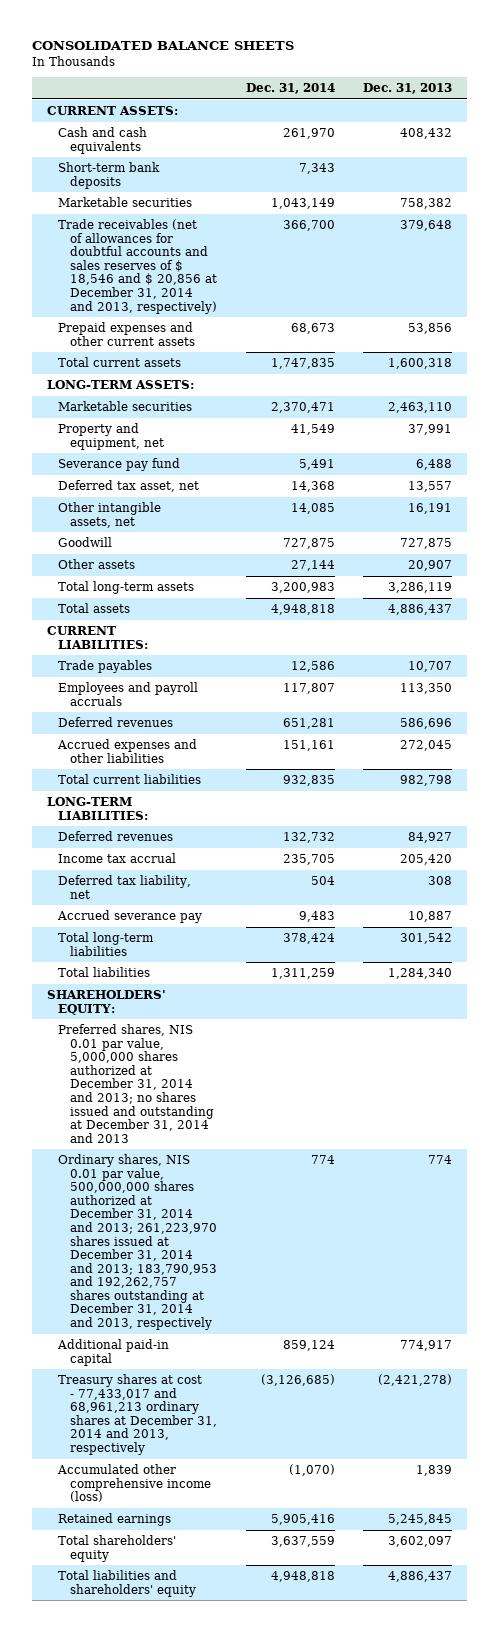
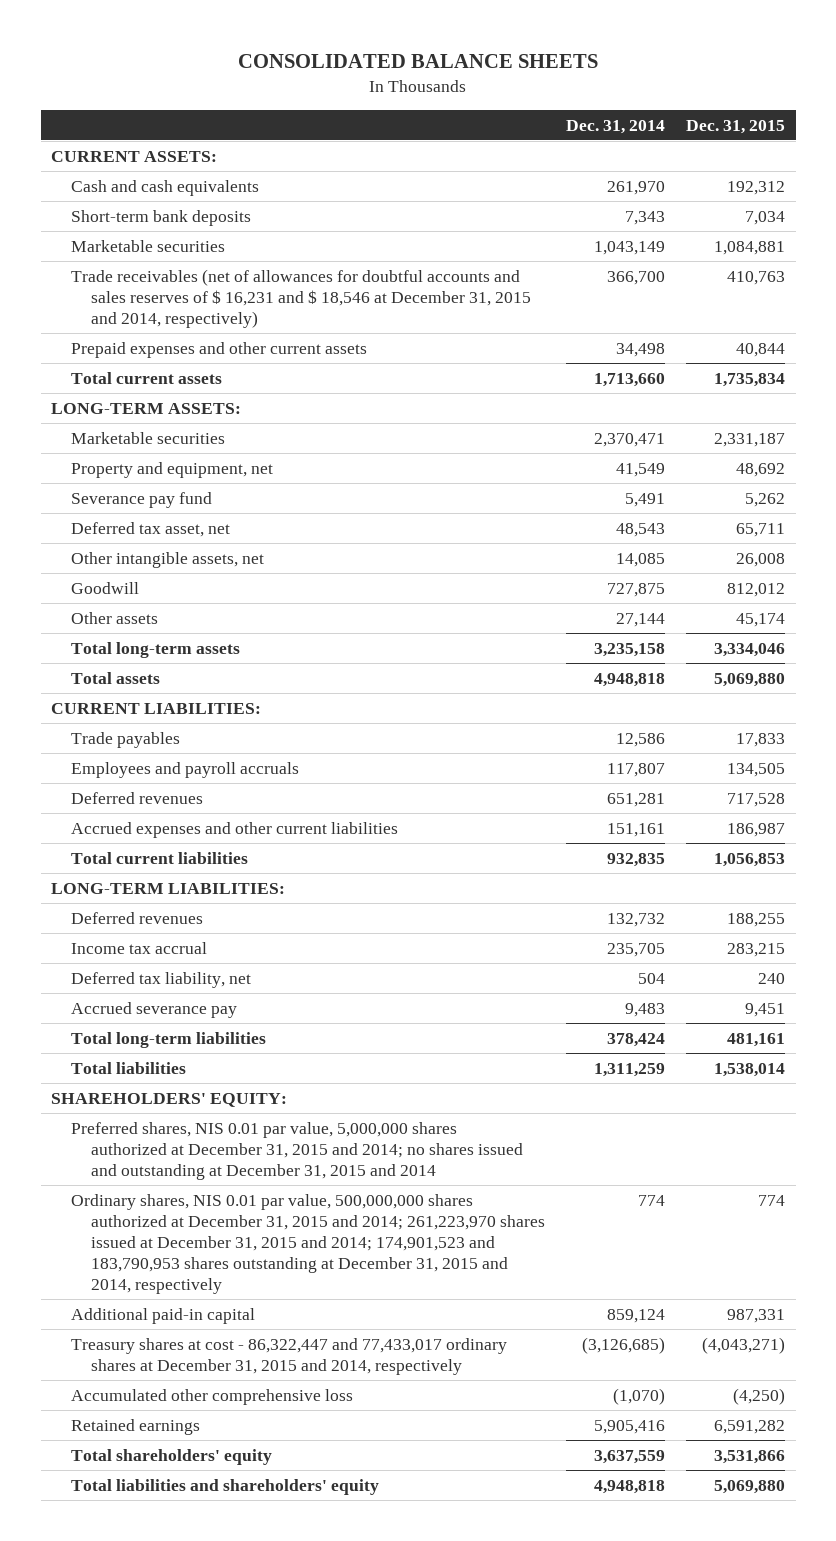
- | Dec. 31, 2014 | Dec. 31, 2013
+ | Dec. 31, 2014 | Dec. 31, 2015
- Trade receivables (net of allowances for doubtful accounts and sales reserves of $ 18,546 and $ 20,856 at December 31, 2014 and 2013, respectively) | 366,700 | 379,648
- Prepaid expenses and other current assets | 68,673 | 53,856
- Total current assets | 1,747,835 | 1,600,318
+ Trade receivables (net of allowances for doubtful accounts and sales reserves of $ 16,231 and $ 18,546 at December 31, 2015 and 2014, respectively) | 366,700 | 410,763
+ Prepaid expenses and other current assets | 34,498 | 40,844
+ Total current assets | 1,713,660 | 1,735,834
- Deferred tax asset, net | 14,368 | 13,557
+ Deferred tax asset, net | 48,543 | 65,711
- Total long-term assets | 3,200,983 | 3,286,119
+ Total long-term assets | 3,235,158 | 3,334,046
- Accrued expenses and other liabilities | 151,161 | 272,045
+ Accrued expenses and other current liabilities | 151,161 | 186,987
- Preferred shares, NIS 0.01 par value, 5,000,000 shares authorized at December 31, 2014 and 2013; no shares issued and outstanding at December 31, 2014 and 2013
- Ordinary shares, NIS 0.01 par value, 500,000,000 shares authorized at December 31, 2014 and 2013; 261,223,970 shares issued at December 31, 2014 and 2013; 183,790,953 and 192,262,757 shares outstanding at December 31, 2014 and 2013, respectively | 774 | 774
+ Preferred shares, NIS 0.01 par value, 5,000,000 shares authorized at December 31, 2015 and 2014; no shares issued and outstanding at December 31, 2015 and 2014
+ Ordinary shares, NIS 0.01 par value, 500,000,000 shares authorized at December 31, 2015 and 2014; 261,223,970 shares issued at December 31, 2015 and 2014; 174,901,523 and 183,790,953 shares outstanding at December 31, 2015 and 2014, respectively | 774 | 774
- Treasury shares at cost - 77,433,017 and 68,961,213 ordinary shares at December 31, 2014 and 2013, respectively | (3,126,685) | (2,421,278)
- Accumulated other comprehensive income (loss) | (1,070) | 1,839
+ Treasury shares at cost - 86,322,447 and 77,433,017 ordinary shares at December 31, 2015 and 2014, respectively | (3,126,685) | (4,043,271)
+ Accumulated other comprehensive loss | (1,070) | (4,250)

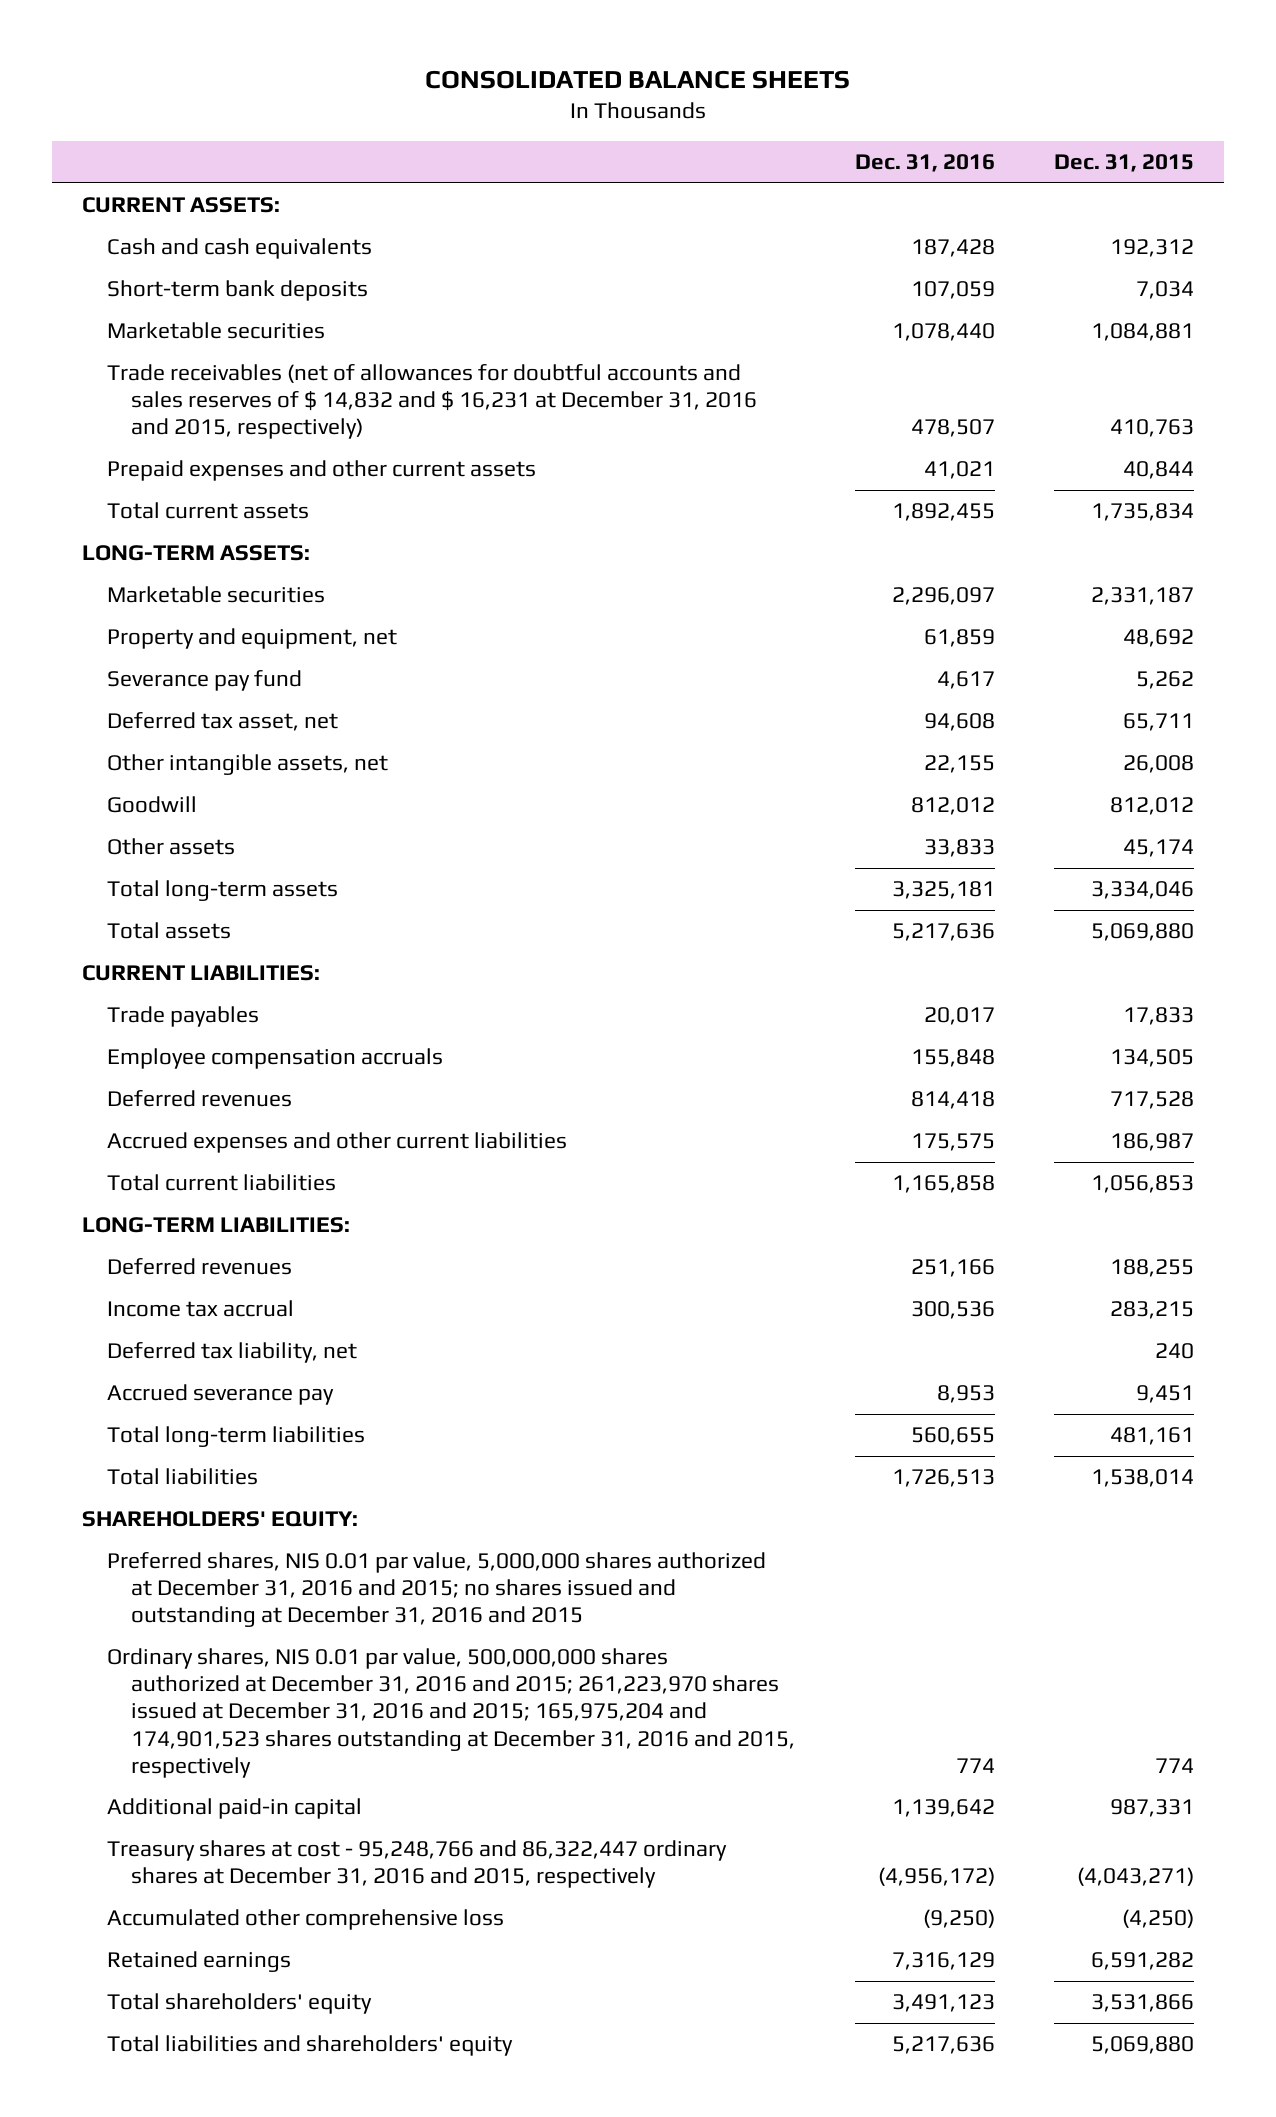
- | Dec. 31, 2014 | Dec. 31, 2015
+ | Dec. 31, 2016 | Dec. 31, 2015
- Trade receivables (net of allowances for doubtful accounts and sales reserves of $ 16,231 and $ 18,546 at December 31, 2015 and 2014, respectively) | 366,700 | 410,763
+ Trade receivables (net of allowances for doubtful accounts and sales reserves of $ 14,832 and $ 16,231 at December 31, 2016 and 2015, respectively) | 478,507 | 410,763
- Employees and payroll accruals | 117,807 | 134,505
+ Employee compensation accruals | 155,848 | 134,505
- Preferred shares, NIS 0.01 par value, 5,000,000 shares authorized at December 31, 2015 and 2014; no shares issued and outstanding at December 31, 2015 and 2014
- Ordinary shares, NIS 0.01 par value, 500,000,000 shares authorized at December 31, 2015 and 2014; 261,223,970 shares issued at December 31, 2015 and 2014; 174,901,523 and 183,790,953 shares outstanding at December 31, 2015 and 2014, respectively | 774 | 774
+ Preferred shares, NIS 0.01 par value, 5,000,000 shares authorized at December 31, 2016 and 2015; no shares issued and outstanding at December 31, 2016 and 2015
+ Ordinary shares, NIS 0.01 par value, 500,000,000 shares authorized at December 31, 2016 and 2015; 261,223,970 shares issued at December 31, 2016 and 2015; 165,975,204 and 174,901,523 shares outstanding at December 31, 2016 and 2015, respectively | 774 | 774
- Treasury shares at cost - 86,322,447 and 77,433,017 ordinary shares at December 31, 2015 and 2014, respectively | (3,126,685) | (4,043,271)
+ Treasury shares at cost - 95,248,766 and 86,322,447 ordinary shares at December 31, 2016 and 2015, respectively | (4,956,172) | (4,043,271)

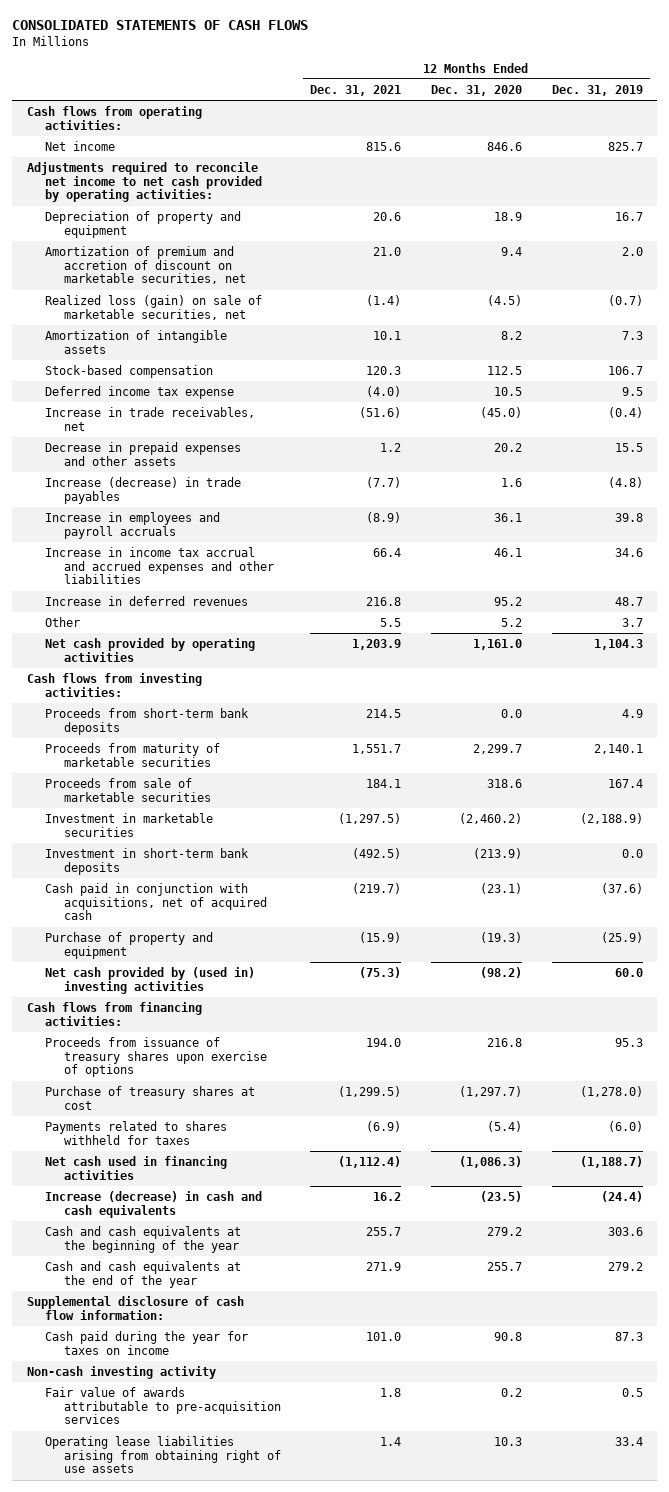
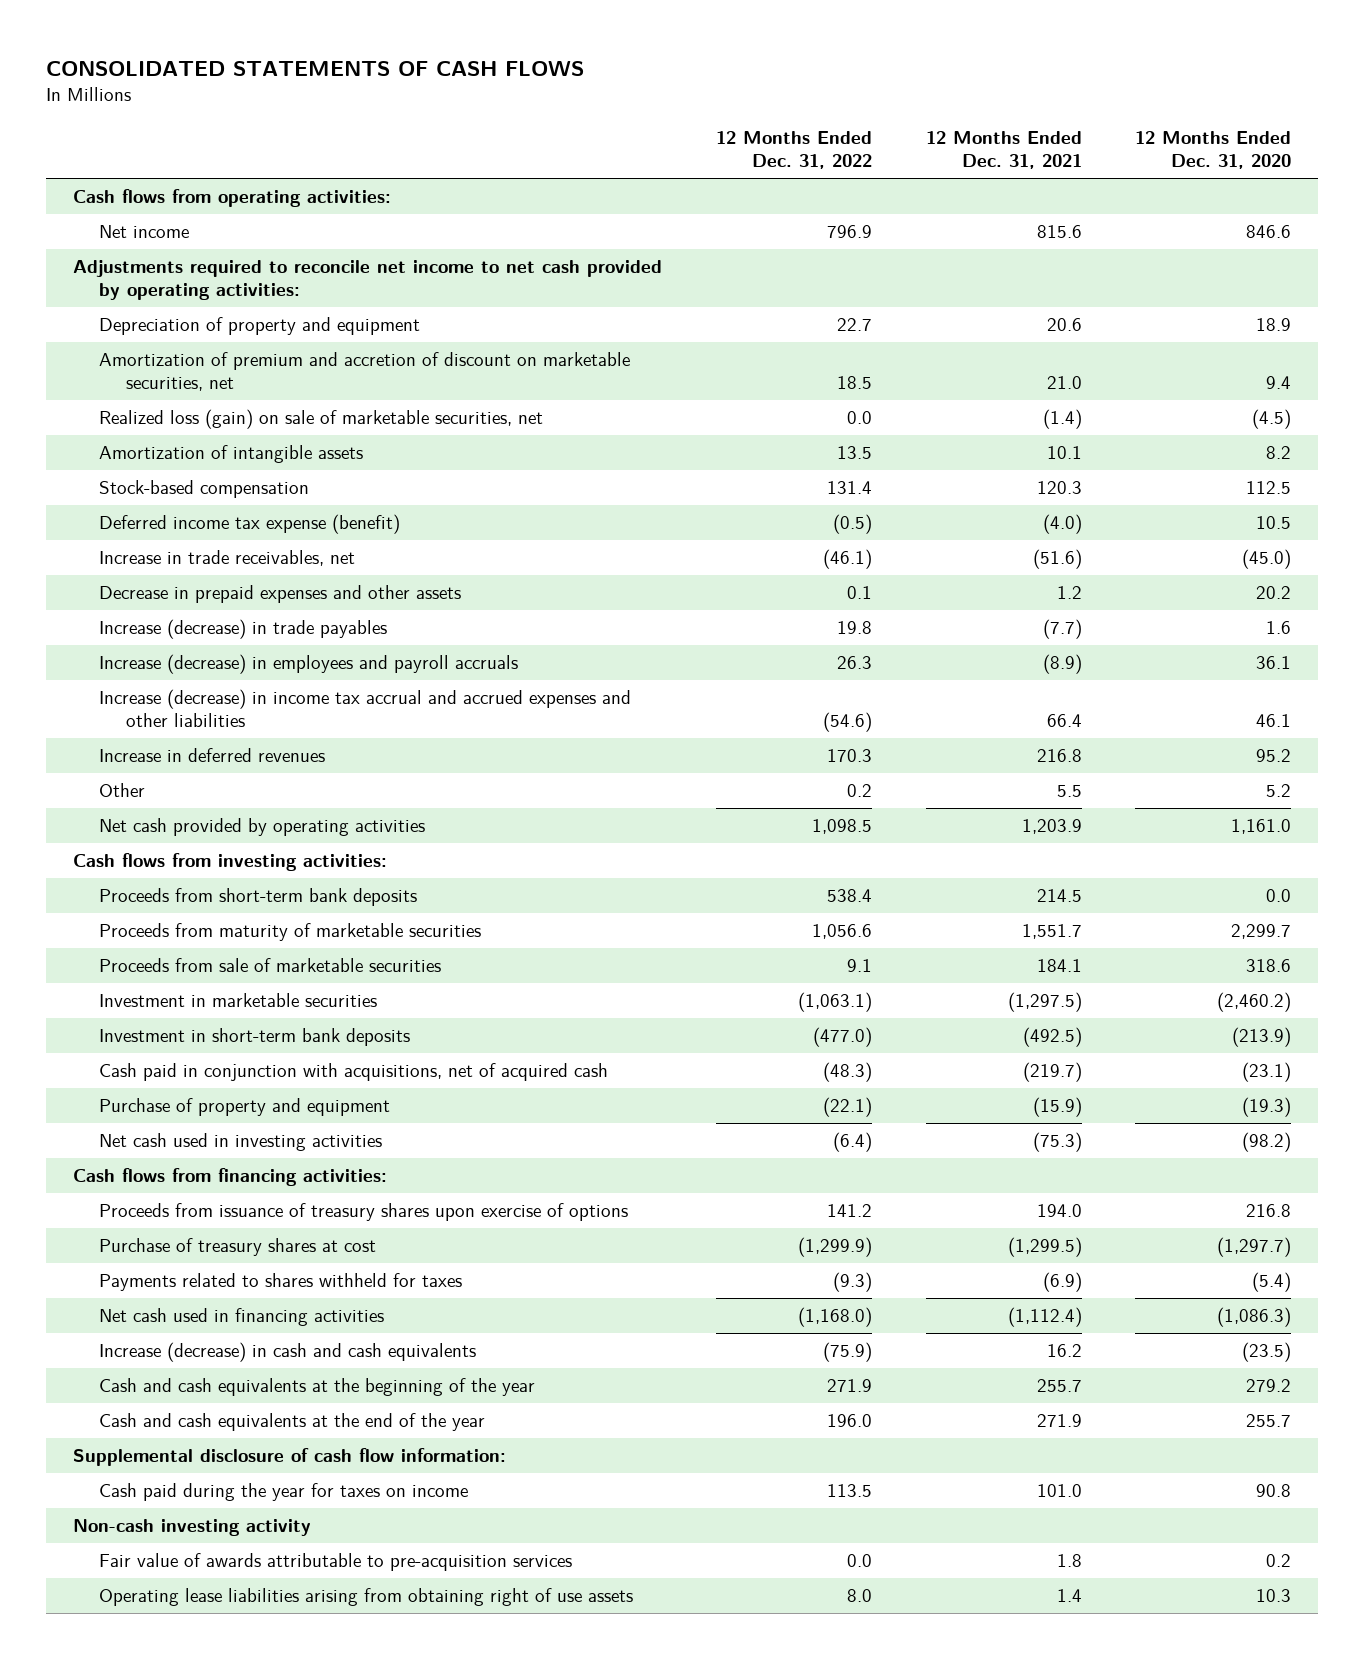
- | 12 Months Ended Dec. 31, 2021 | 12 Months Ended Dec. 31, 2020 | 12 Months Ended Dec. 31, 2019
+ | 12 Months Ended Dec. 31, 2022 | 12 Months Ended Dec. 31, 2021 | 12 Months Ended Dec. 31, 2020
- Deferred income tax expense | (4.0) | 10.5 | 9.5
+ Deferred income tax expense (benefit) | (0.5) | (4.0) | 10.5
- Increase in employees and payroll accruals | (8.9) | 36.1 | 39.8
- Increase in income tax accrual and accrued expenses and other liabilities | 66.4 | 46.1 | 34.6
+ Increase (decrease) in employees and payroll accruals | 26.3 | (8.9) | 36.1
+ Increase (decrease) in income tax accrual and accrued expenses and other liabilities | (54.6) | 66.4 | 46.1
- Net cash provided by (used in) investing activities | (75.3) | (98.2) | 60.0
+ Net cash used in investing activities | (6.4) | (75.3) | (98.2)

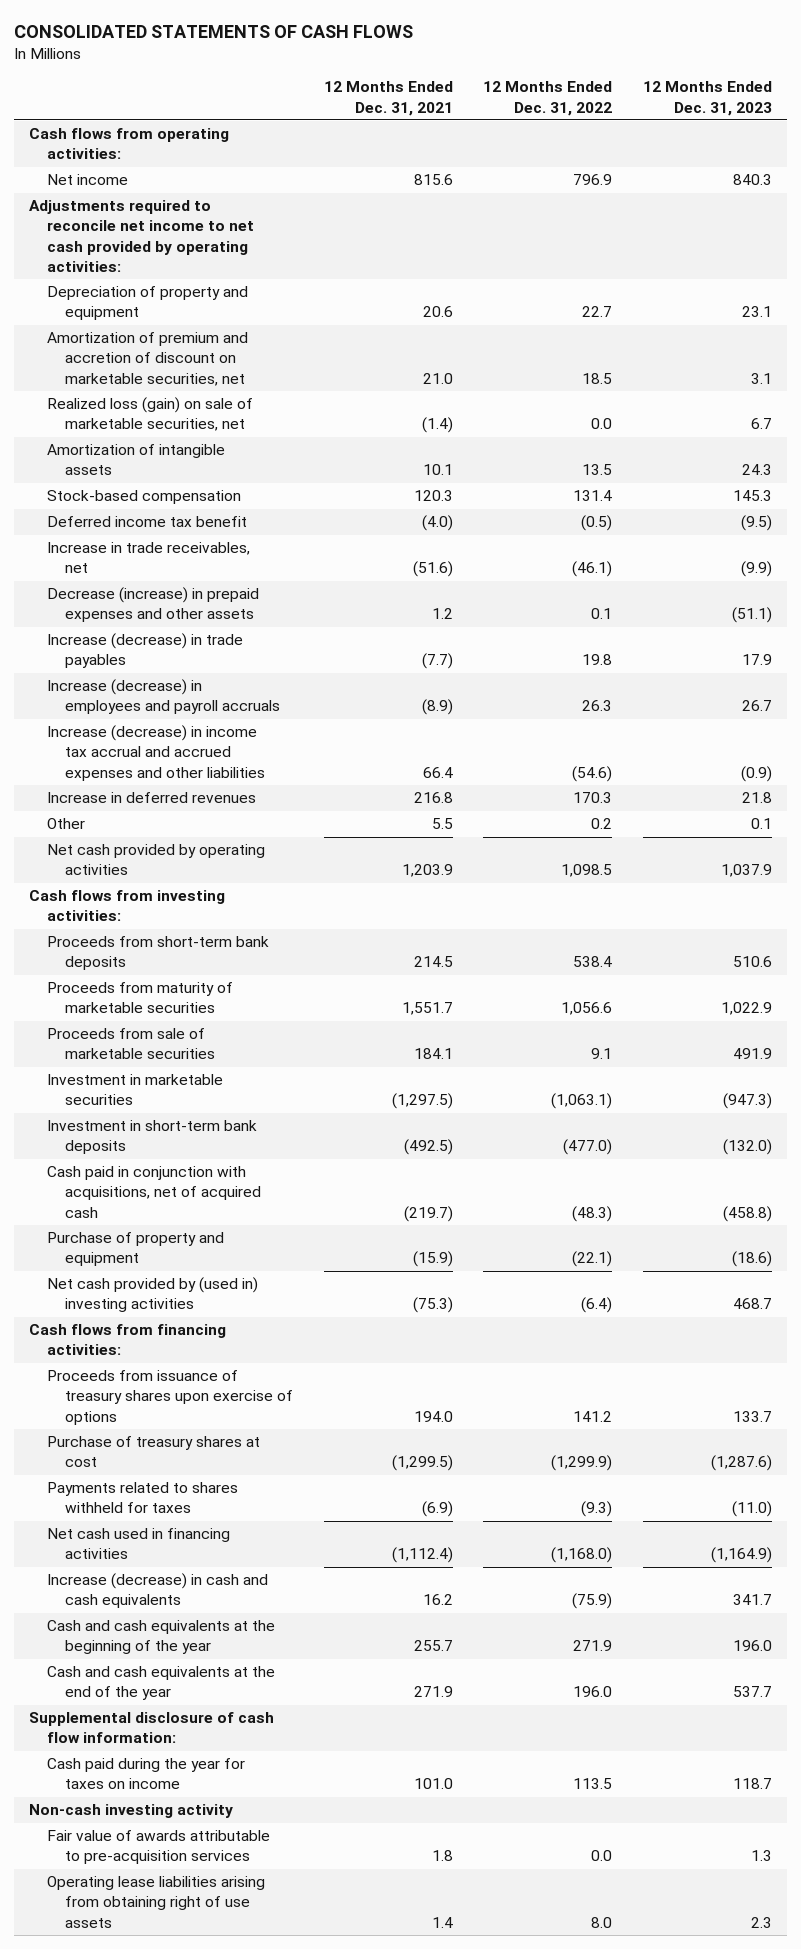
- | 12 Months Ended Dec. 31, 2022 | 12 Months Ended Dec. 31, 2021 | 12 Months Ended Dec. 31, 2020
+ | 12 Months Ended Dec. 31, 2021 | 12 Months Ended Dec. 31, 2022 | 12 Months Ended Dec. 31, 2023
- Deferred income tax expense (benefit) | (0.5) | (4.0) | 10.5
+ Deferred income tax benefit | (4.0) | (0.5) | (9.5)
- Decrease in prepaid expenses and other assets | 0.1 | 1.2 | 20.2
+ Decrease (increase) in prepaid expenses and other assets | 1.2 | 0.1 | (51.1)
- Net cash used in investing activities | (6.4) | (75.3) | (98.2)
+ Net cash provided by (used in) investing activities | (75.3) | (6.4) | 468.7

